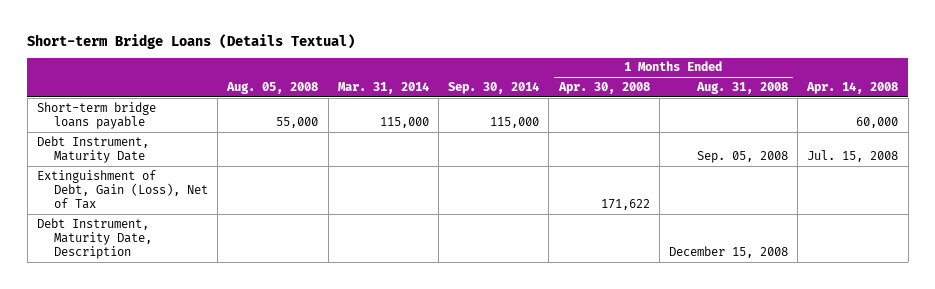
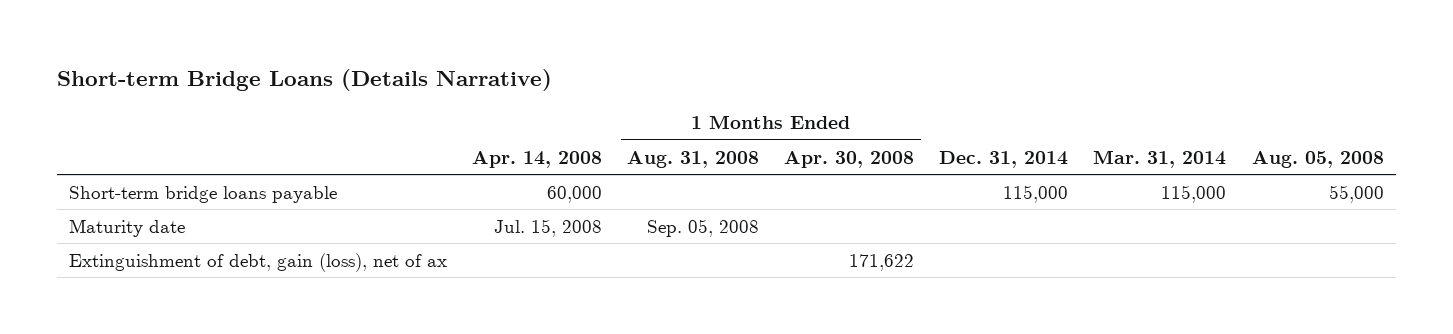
- Short-term Bridge Loans (Details Textual)
+ Short-term Bridge Loans (Details Narrative)
- | Aug. 05, 2008 | Mar. 31, 2014 | Sep. 30, 2014 | 1 Months Ended Apr. 30, 2008 | 1 Months Ended Aug. 31, 2008 | Apr. 14, 2008
+ | Apr. 14, 2008 | 1 Months Ended Aug. 31, 2008 | 1 Months Ended Apr. 30, 2008 | Dec. 31, 2014 | Mar. 31, 2014 | Aug. 05, 2008
- Debt Instrument, Maturity Date | | | | | Sep. 05, 2008 | Jul. 15, 2008
- Extinguishment of Debt, Gain (Loss), Net of Tax | | | | 171,622 | |
- Debt Instrument, Maturity Date, Description | | | | | December 15, 2008 |
+ Maturity date | Jul. 15, 2008 | Sep. 05, 2008 | | | |
+ Extinguishment of debt, gain (loss), net of ax | | | 171,622 | | |

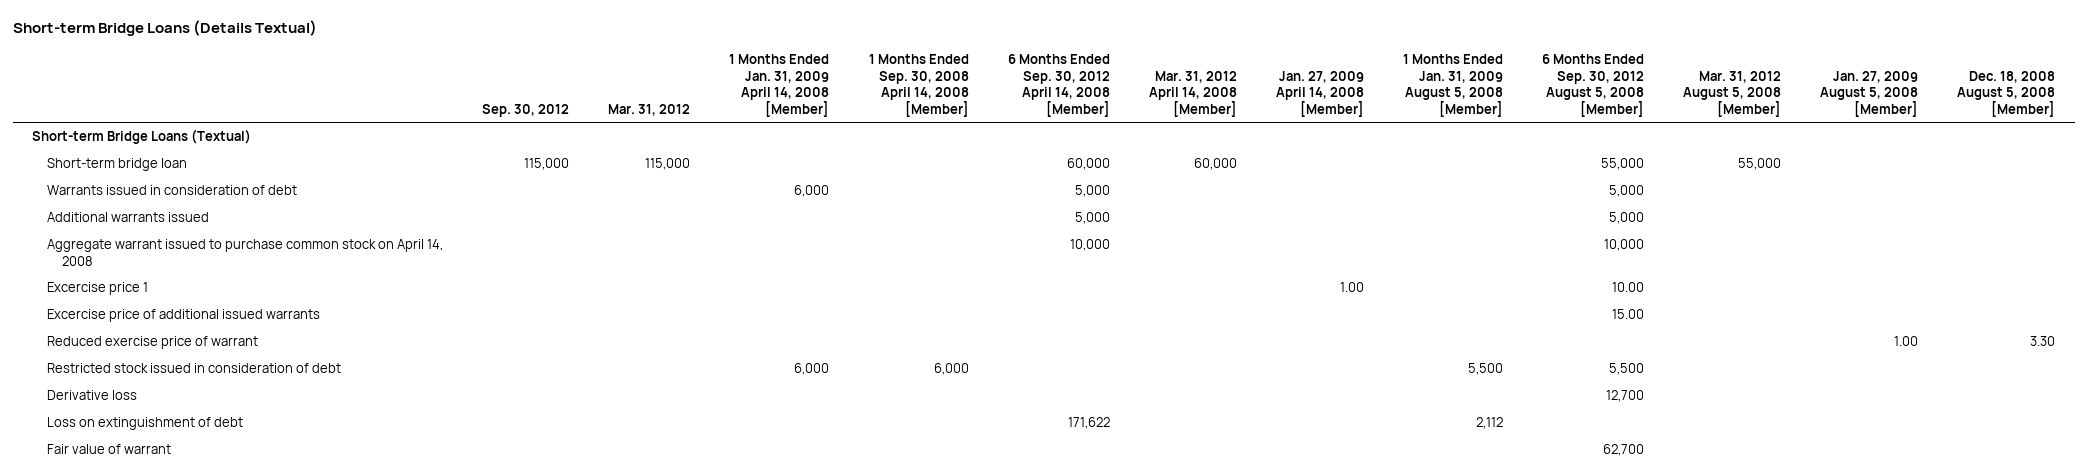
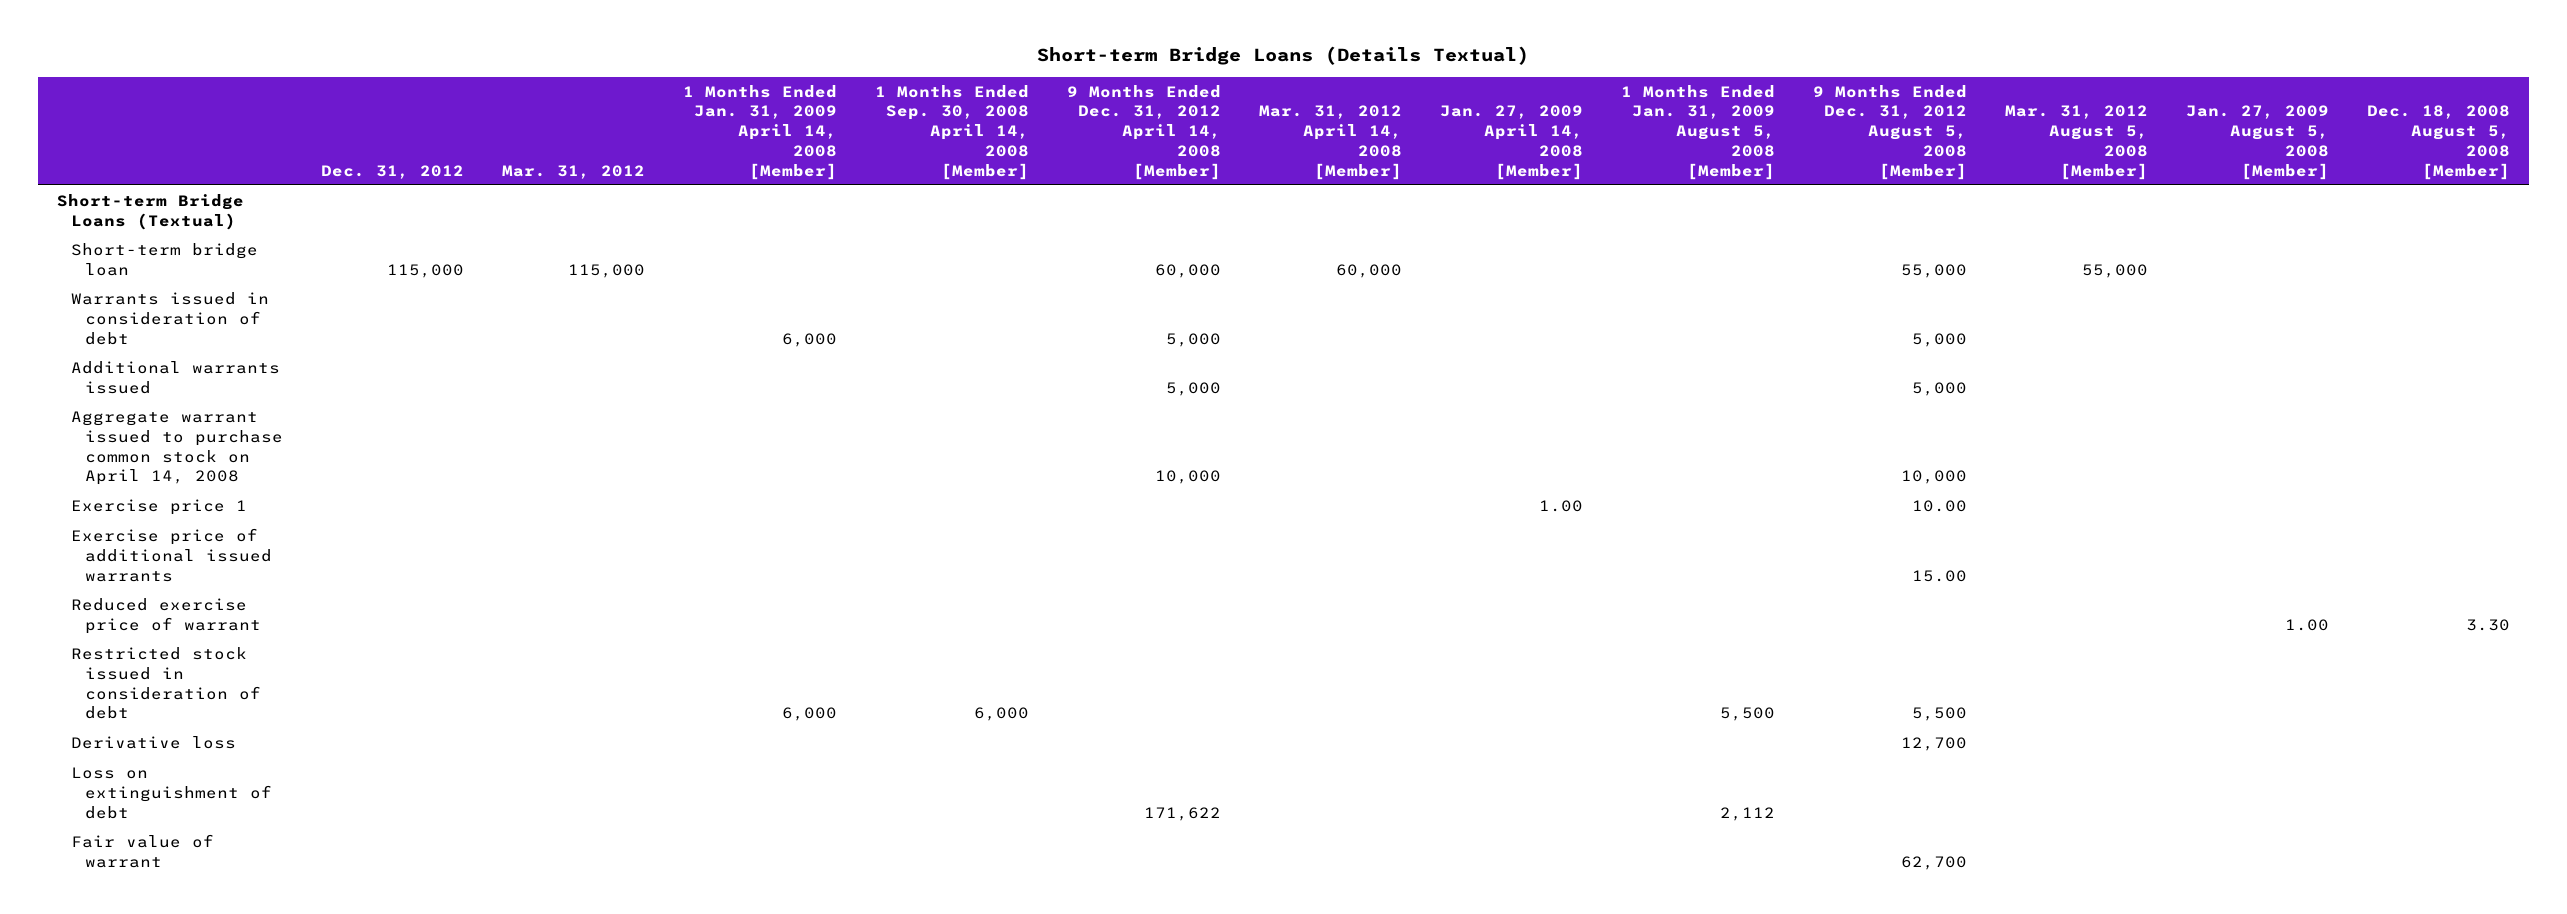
- | Sep. 30, 2012 | Mar. 31, 2012 | 1 Months Ended Jan. 31, 2009 April 14, 2008 [Member] | 1 Months Ended Sep. 30, 2008 April 14, 2008 [Member] | 6 Months Ended Sep. 30, 2012 April 14, 2008 [Member] | Mar. 31, 2012 April 14, 2008 [Member] | Jan. 27, 2009 April 14, 2008 [Member] | 1 Months Ended Jan. 31, 2009 August 5, 2008 [Member] | 6 Months Ended Sep. 30, 2012 August 5, 2008 [Member] | Mar. 31, 2012 August 5, 2008 [Member] | Jan. 27, 2009 August 5, 2008 [Member] | Dec. 18, 2008 August 5, 2008 [Member]
+ | Dec. 31, 2012 | Mar. 31, 2012 | 1 Months Ended Jan. 31, 2009 April 14, 2008 [Member] | 1 Months Ended Sep. 30, 2008 April 14, 2008 [Member] | 9 Months Ended Dec. 31, 2012 April 14, 2008 [Member] | Mar. 31, 2012 April 14, 2008 [Member] | Jan. 27, 2009 April 14, 2008 [Member] | 1 Months Ended Jan. 31, 2009 August 5, 2008 [Member] | 9 Months Ended Dec. 31, 2012 August 5, 2008 [Member] | Mar. 31, 2012 August 5, 2008 [Member] | Jan. 27, 2009 August 5, 2008 [Member] | Dec. 18, 2008 August 5, 2008 [Member]
- Excercise price 1 | | | | | | | 1.00 | | 10.00 | | |
- Excercise price of additional issued warrants | | | | | | | | | 15.00 | | |
+ Exercise price 1 | | | | | | | 1.00 | | 10.00 | | |
+ Exercise price of additional issued warrants | | | | | | | | | 15.00 | | |

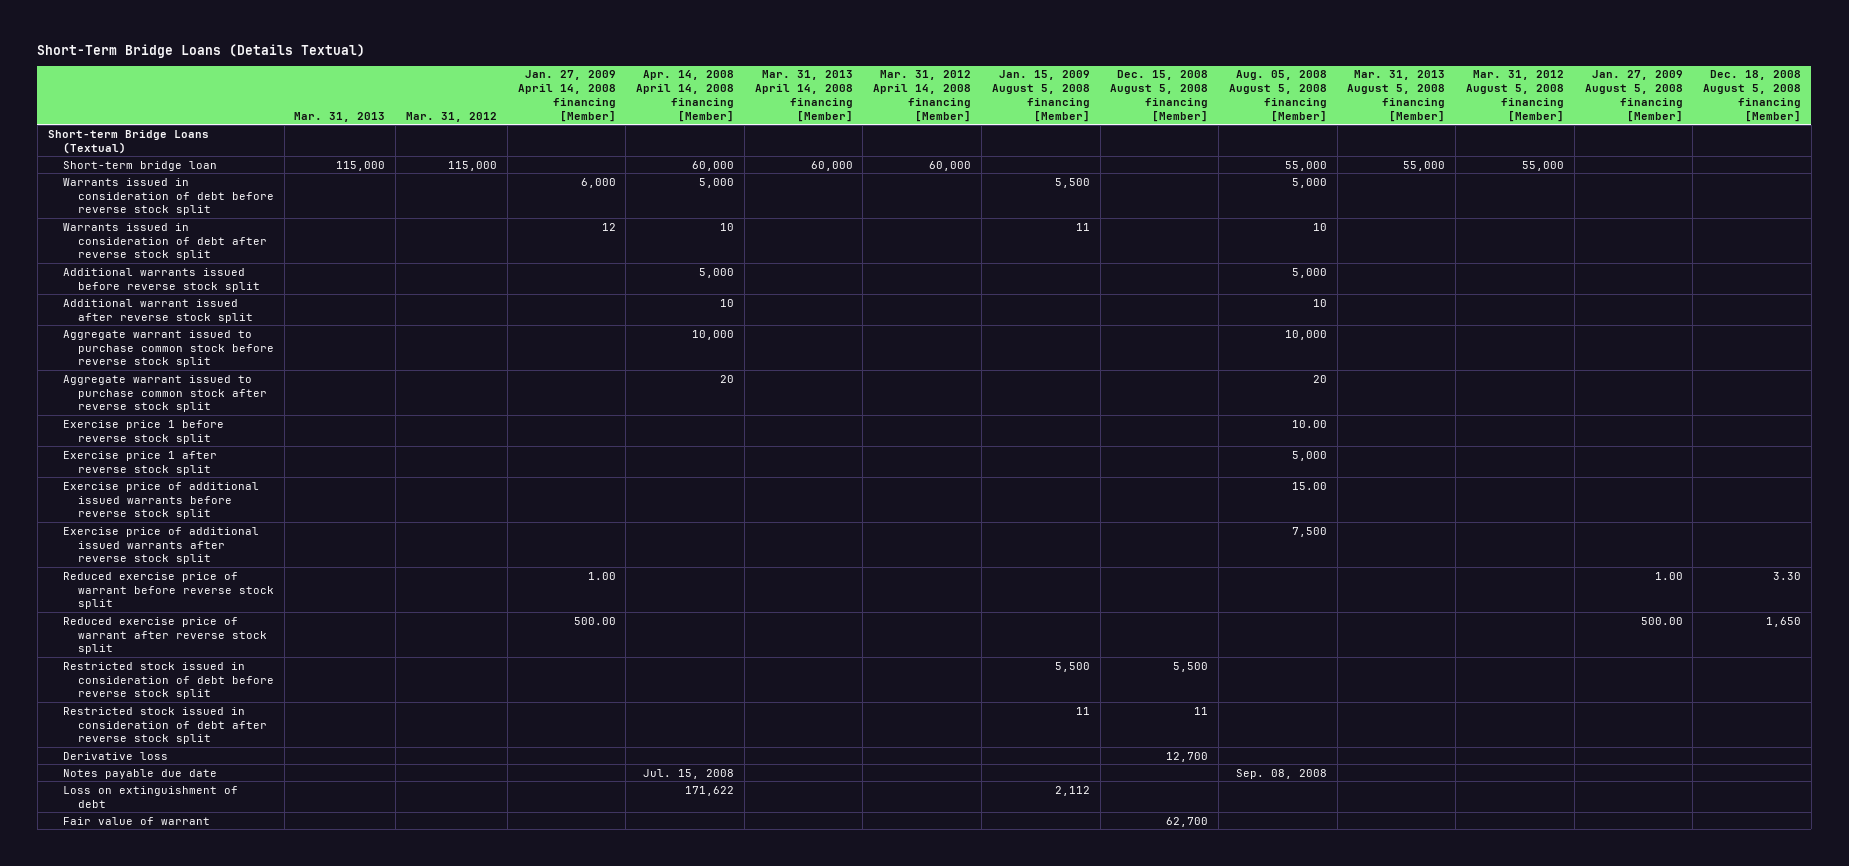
- Short-term Bridge Loans (Details Textual)
+ Short-Term Bridge Loans (Details Textual)
- | Dec. 31, 2012 | Mar. 31, 2012 | 1 Months Ended Jan. 31, 2009 April 14, 2008 [Member] | 1 Months Ended Sep. 30, 2008 April 14, 2008 [Member] | 9 Months Ended Dec. 31, 2012 April 14, 2008 [Member] | Mar. 31, 2012 April 14, 2008 [Member] | Jan. 27, 2009 April 14, 2008 [Member] | 1 Months Ended Jan. 31, 2009 August 5, 2008 [Member] | 9 Months Ended Dec. 31, 2012 August 5, 2008 [Member] | Mar. 31, 2012 August 5, 2008 [Member] | Jan. 27, 2009 August 5, 2008 [Member] | Dec. 18, 2008 August 5, 2008 [Member]
+ | Mar. 31, 2013 | Mar. 31, 2012 | Jan. 27, 2009 April 14, 2008 financing [Member] | Apr. 14, 2008 April 14, 2008 financing [Member] | Mar. 31, 2013 April 14, 2008 financing [Member] | Mar. 31, 2012 April 14, 2008 financing [Member] | Jan. 15, 2009 August 5, 2008 financing [Member] | Dec. 15, 2008 August 5, 2008 financing [Member] | Aug. 05, 2008 August 5, 2008 financing [Member] | Mar. 31, 2013 August 5, 2008 financing [Member] | Mar. 31, 2012 August 5, 2008 financing [Member] | Jan. 27, 2009 August 5, 2008 financing [Member] | Dec. 18, 2008 August 5, 2008 financing [Member]
- Warrants issued in consideration of debt | | | 6,000 | | 5,000 | | | | 5,000 | | |
- Additional warrants issued | | | | | 5,000 | | | | 5,000 | | |
- Aggregate warrant issued to purchase common stock on April 14, 2008 | | | | | 10,000 | | | | 10,000 | | |
- Exercise price 1 | | | | | | | 1.00 | | 10.00 | | |
- Exercise price of additional issued warrants | | | | | | | | | 15.00 | | |
- Reduced exercise price of warrant | | | | | | | | | | | 1.00 | 3.30
- Restricted stock issued in consideration of debt | | | 6,000 | 6,000 | | | | 5,500 | 5,500 | | |
+ Warrants issued in consideration of debt before reverse stock split | | | 6,000 | 5,000 | | | 5,500 | | 5,000 | | | |
+ Warrants issued in consideration of debt after reverse stock split | | | 12 | 10 | | | 11 | | 10 | | | |
+ Additional warrants issued before reverse stock split | | | | 5,000 | | | | | 5,000 | | | |
+ Additional warrant issued after reverse stock split | | | | 10 | | | | | 10 | | | |
+ Aggregate warrant issued to purchase common stock before reverse stock split | | | | 10,000 | | | | | 10,000 | | | |
+ Aggregate warrant issued to purchase common stock after reverse stock split | | | | 20 | | | | | 20 | | | |
+ Exercise price 1 before reverse stock split | | | | | | | | | 10.00 | | | |
+ Exercise price 1 after reverse stock split | | | | | | | | | 5,000 | | | |
+ Exercise price of additional issued warrants before reverse stock split | | | | | | | | | 15.00 | | | |
+ Exercise price of additional issued warrants after reverse stock split | | | | | | | | | 7,500 | | | |
+ Reduced exercise price of warrant before reverse stock split | | | 1.00 | | | | | | | | | 1.00 | 3.30
+ Reduced exercise price of warrant after reverse stock split | | | 500.00 | | | | | | | | | 500.00 | 1,650
+ Restricted stock issued in consideration of debt before reverse stock split | | | | | | | 5,500 | 5,500 | | | | |
+ Restricted stock issued in consideration of debt after reverse stock split | | | | | | | 11 | 11 | | | | |
+ Notes payable due date | | | | Jul. 15, 2008 | | | | | Sep. 08, 2008 | | | |

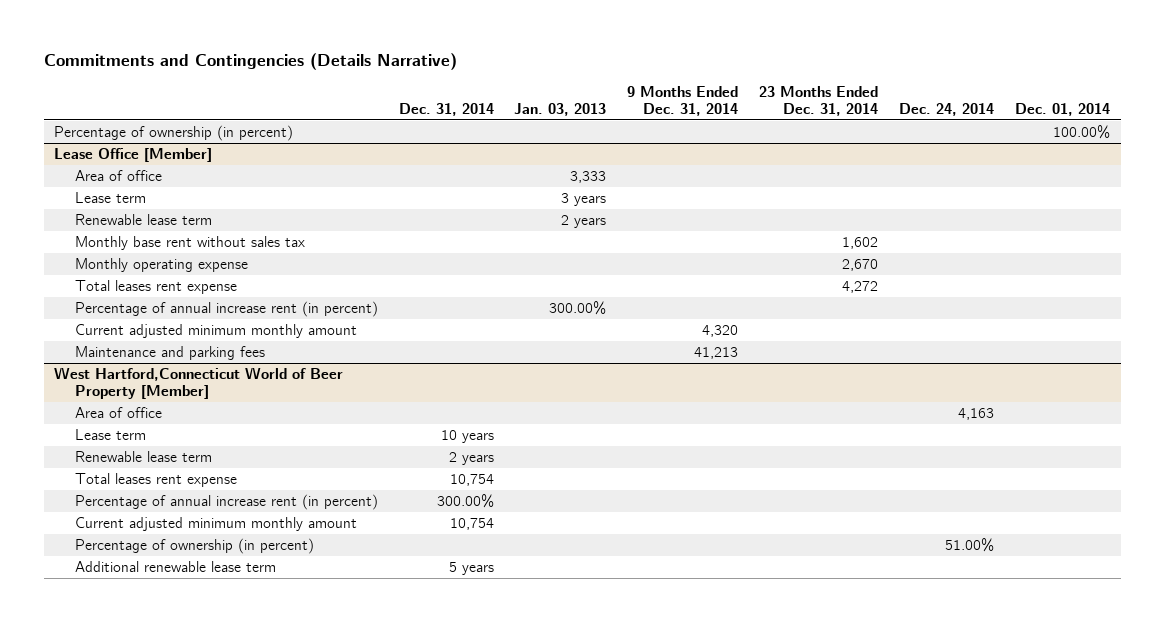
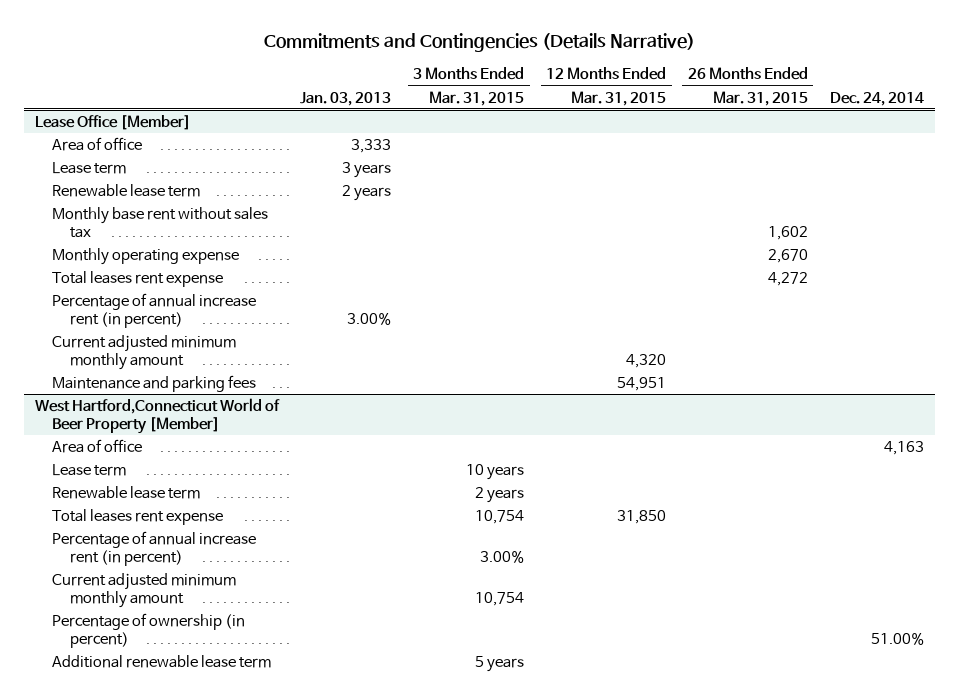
- | Dec. 31, 2014 | Jan. 03, 2013 | 9 Months Ended Dec. 31, 2014 | 23 Months Ended Dec. 31, 2014 | Dec. 24, 2014 | Dec. 01, 2014
+ | Jan. 03, 2013 | 3 Months Ended Mar. 31, 2015 | 12 Months Ended Mar. 31, 2015 | 26 Months Ended Mar. 31, 2015 | Dec. 24, 2014
- Percentage of ownership (in percent) | | | | | | 100.00%
@ Lease Office [Member]
- Percentage of annual increase rent (in percent) | | 300.00% | | | |
+ Percentage of annual increase rent (in percent) | 3.00% | | | |

